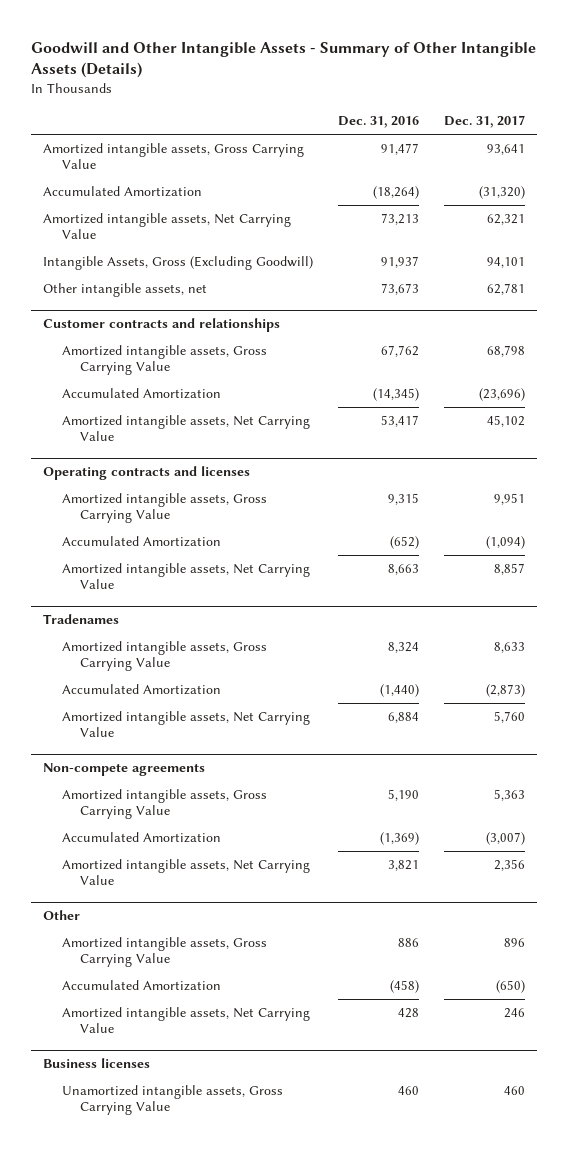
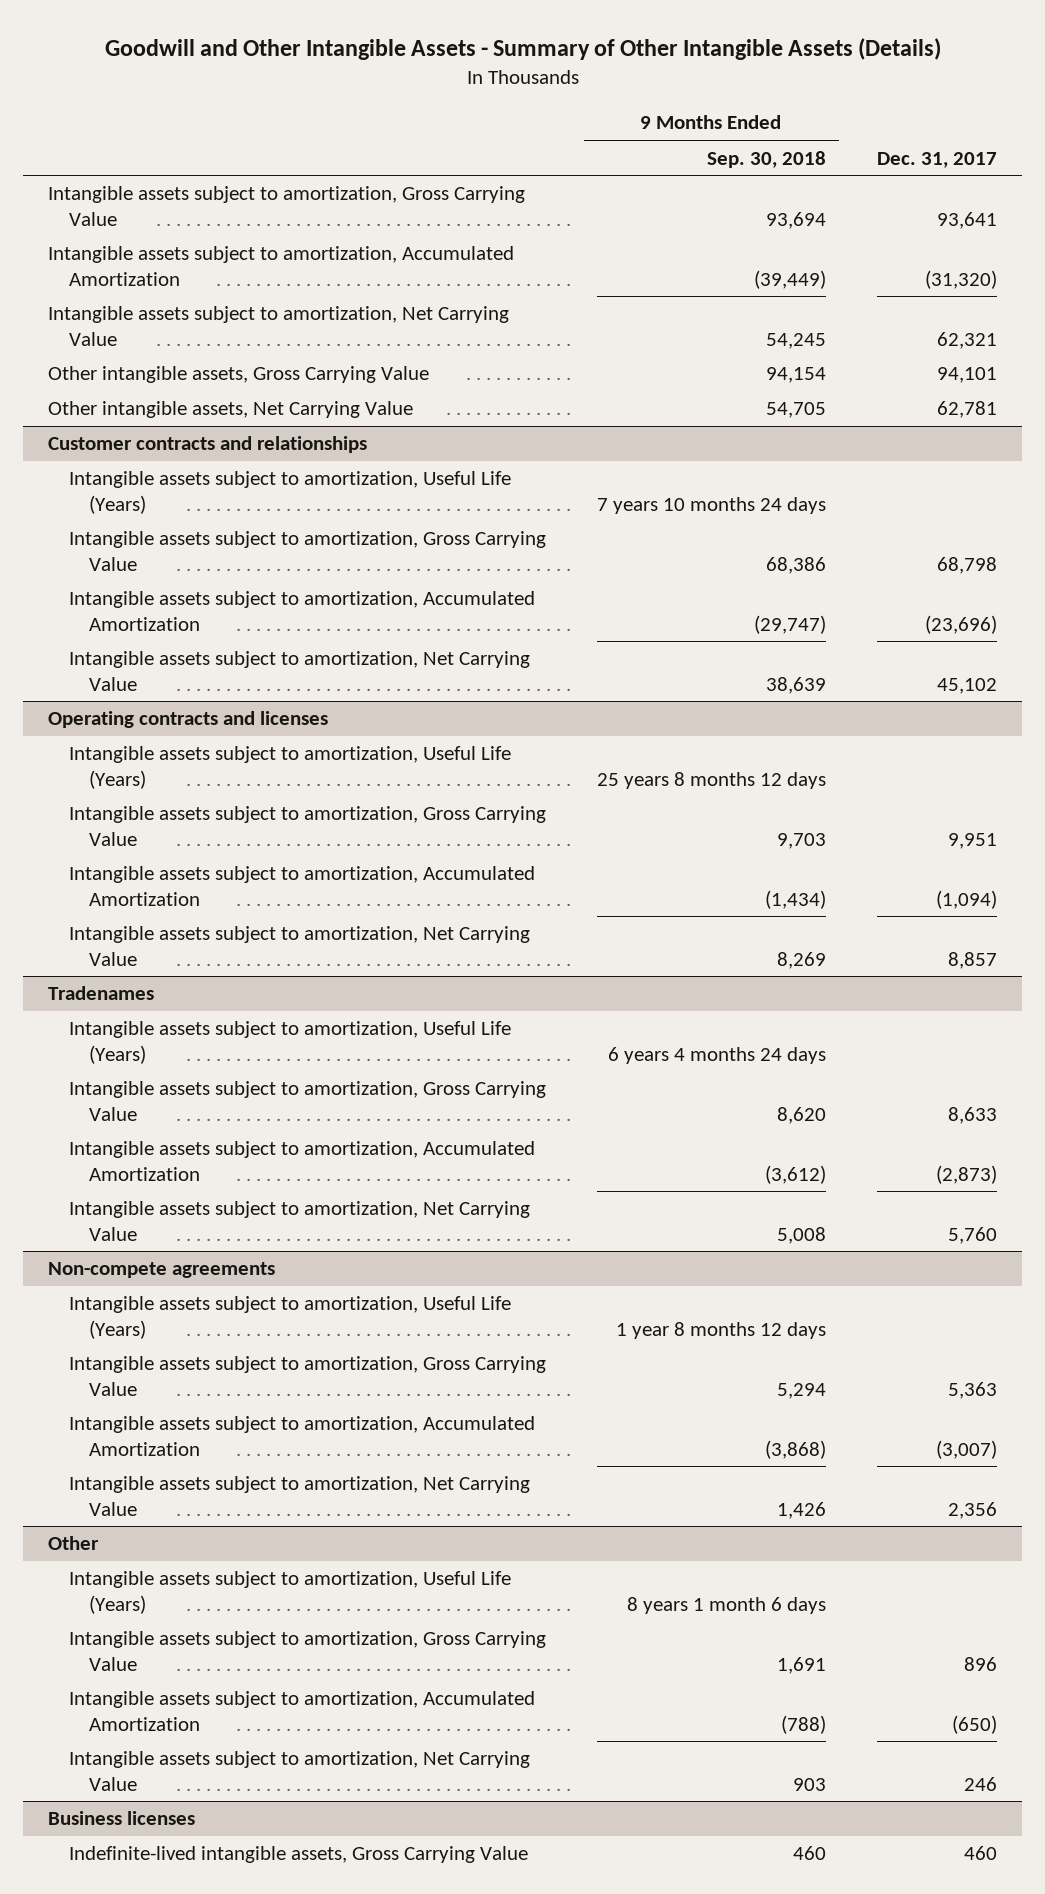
- | Dec. 31, 2016 | Dec. 31, 2017
+ | 9 Months Ended Sep. 30, 2018 | Dec. 31, 2017
- Amortized intangible assets, Gross Carrying Value | 91,477 | 93,641
- Accumulated Amortization | (18,264) | (31,320)
- Amortized intangible assets, Net Carrying Value | 73,213 | 62,321
- Intangible Assets, Gross (Excluding Goodwill) | 91,937 | 94,101
- Other intangible assets, net | 73,673 | 62,781
+ Intangible assets subject to amortization, Gross Carrying Value | 93,694 | 93,641
+ Intangible assets subject to amortization, Accumulated Amortization | (39,449) | (31,320)
+ Intangible assets subject to amortization, Net Carrying Value | 54,245 | 62,321
+ Other intangible assets, Gross Carrying Value | 94,154 | 94,101
+ Other intangible assets, Net Carrying Value | 54,705 | 62,781
@ Customer contracts and relationships
- Amortized intangible assets, Gross Carrying Value | 67,762 | 68,798
- Accumulated Amortization | (14,345) | (23,696)
- Amortized intangible assets, Net Carrying Value | 53,417 | 45,102
+ Intangible assets subject to amortization, Useful Life (Years) | 7 years 10 months 24 days |
+ Intangible assets subject to amortization, Gross Carrying Value | 68,386 | 68,798
+ Intangible assets subject to amortization, Accumulated Amortization | (29,747) | (23,696)
+ Intangible assets subject to amortization, Net Carrying Value | 38,639 | 45,102
@ Operating contracts and licenses
- Amortized intangible assets, Gross Carrying Value | 9,315 | 9,951
- Accumulated Amortization | (652) | (1,094)
- Amortized intangible assets, Net Carrying Value | 8,663 | 8,857
+ Intangible assets subject to amortization, Useful Life (Years) | 25 years 8 months 12 days |
+ Intangible assets subject to amortization, Gross Carrying Value | 9,703 | 9,951
+ Intangible assets subject to amortization, Accumulated Amortization | (1,434) | (1,094)
+ Intangible assets subject to amortization, Net Carrying Value | 8,269 | 8,857
@ Tradenames
- Amortized intangible assets, Gross Carrying Value | 8,324 | 8,633
- Accumulated Amortization | (1,440) | (2,873)
- Amortized intangible assets, Net Carrying Value | 6,884 | 5,760
+ Intangible assets subject to amortization, Useful Life (Years) | 6 years 4 months 24 days |
+ Intangible assets subject to amortization, Gross Carrying Value | 8,620 | 8,633
+ Intangible assets subject to amortization, Accumulated Amortization | (3,612) | (2,873)
+ Intangible assets subject to amortization, Net Carrying Value | 5,008 | 5,760
@ Non-compete agreements
- Amortized intangible assets, Gross Carrying Value | 5,190 | 5,363
- Accumulated Amortization | (1,369) | (3,007)
- Amortized intangible assets, Net Carrying Value | 3,821 | 2,356
+ Intangible assets subject to amortization, Useful Life (Years) | 1 year 8 months 12 days |
+ Intangible assets subject to amortization, Gross Carrying Value | 5,294 | 5,363
+ Intangible assets subject to amortization, Accumulated Amortization | (3,868) | (3,007)
+ Intangible assets subject to amortization, Net Carrying Value | 1,426 | 2,356
@ Other
- Amortized intangible assets, Gross Carrying Value | 886 | 896
- Accumulated Amortization | (458) | (650)
- Amortized intangible assets, Net Carrying Value | 428 | 246
+ Intangible assets subject to amortization, Useful Life (Years) | 8 years 1 month 6 days |
+ Intangible assets subject to amortization, Gross Carrying Value | 1,691 | 896
+ Intangible assets subject to amortization, Accumulated Amortization | (788) | (650)
+ Intangible assets subject to amortization, Net Carrying Value | 903 | 246
@ Business licenses
- Unamortized intangible assets, Gross Carrying Value | 460 | 460
+ Indefinite-lived intangible assets, Gross Carrying Value | 460 | 460

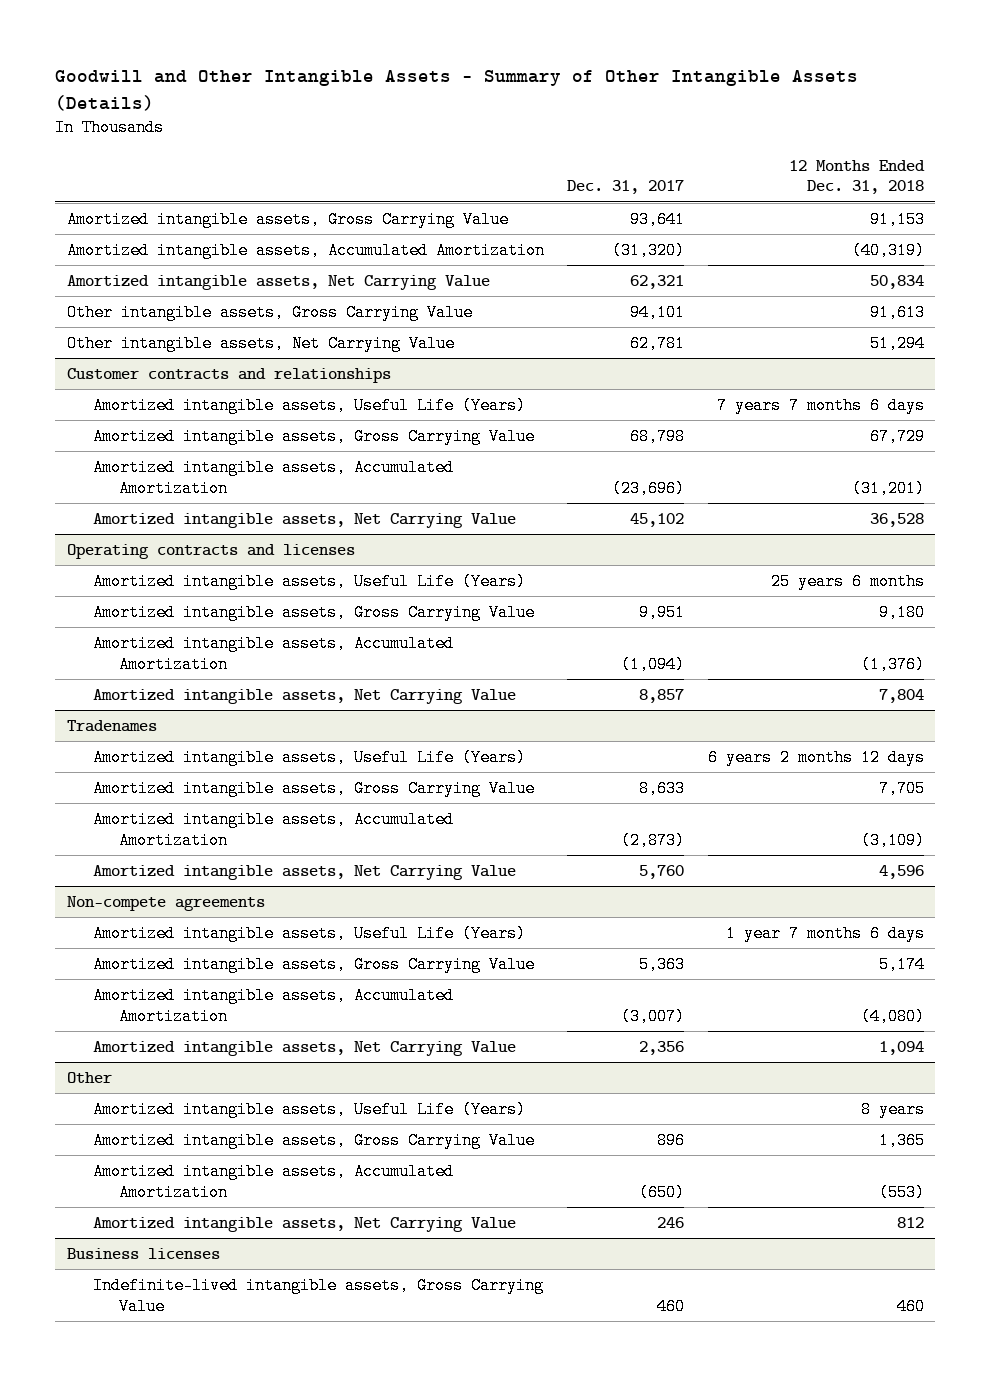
- | 9 Months Ended Sep. 30, 2018 | Dec. 31, 2017
+ | Dec. 31, 2017 | 12 Months Ended Dec. 31, 2018
- Intangible assets subject to amortization, Gross Carrying Value | 93,694 | 93,641
- Intangible assets subject to amortization, Accumulated Amortization | (39,449) | (31,320)
- Intangible assets subject to amortization, Net Carrying Value | 54,245 | 62,321
+ Amortized intangible assets, Gross Carrying Value | 93,641 | 91,153
+ Amortized intangible assets, Accumulated Amortization | (31,320) | (40,319)
+ Amortized intangible assets, Net Carrying Value | 62,321 | 50,834
@ Customer contracts and relationships
- Intangible assets subject to amortization, Useful Life (Years) | 7 years 10 months 24 days |
- Intangible assets subject to amortization, Gross Carrying Value | 68,386 | 68,798
- Intangible assets subject to amortization, Accumulated Amortization | (29,747) | (23,696)
- Intangible assets subject to amortization, Net Carrying Value | 38,639 | 45,102
+ Amortized intangible assets, Useful Life (Years) | | 7 years 7 months 6 days
+ Amortized intangible assets, Gross Carrying Value | 68,798 | 67,729
+ Amortized intangible assets, Accumulated Amortization | (23,696) | (31,201)
+ Amortized intangible assets, Net Carrying Value | 45,102 | 36,528
@ Operating contracts and licenses
- Intangible assets subject to amortization, Useful Life (Years) | 25 years 8 months 12 days |
- Intangible assets subject to amortization, Gross Carrying Value | 9,703 | 9,951
- Intangible assets subject to amortization, Accumulated Amortization | (1,434) | (1,094)
- Intangible assets subject to amortization, Net Carrying Value | 8,269 | 8,857
+ Amortized intangible assets, Useful Life (Years) | | 25 years 6 months
+ Amortized intangible assets, Gross Carrying Value | 9,951 | 9,180
+ Amortized intangible assets, Accumulated Amortization | (1,094) | (1,376)
+ Amortized intangible assets, Net Carrying Value | 8,857 | 7,804
@ Tradenames
- Intangible assets subject to amortization, Useful Life (Years) | 6 years 4 months 24 days |
- Intangible assets subject to amortization, Gross Carrying Value | 8,620 | 8,633
- Intangible assets subject to amortization, Accumulated Amortization | (3,612) | (2,873)
- Intangible assets subject to amortization, Net Carrying Value | 5,008 | 5,760
+ Amortized intangible assets, Useful Life (Years) | | 6 years 2 months 12 days
+ Amortized intangible assets, Gross Carrying Value | 8,633 | 7,705
+ Amortized intangible assets, Accumulated Amortization | (2,873) | (3,109)
+ Amortized intangible assets, Net Carrying Value | 5,760 | 4,596
@ Non-compete agreements
- Intangible assets subject to amortization, Useful Life (Years) | 1 year 8 months 12 days |
- Intangible assets subject to amortization, Gross Carrying Value | 5,294 | 5,363
- Intangible assets subject to amortization, Accumulated Amortization | (3,868) | (3,007)
- Intangible assets subject to amortization, Net Carrying Value | 1,426 | 2,356
+ Amortized intangible assets, Useful Life (Years) | | 1 year 7 months 6 days
+ Amortized intangible assets, Gross Carrying Value | 5,363 | 5,174
+ Amortized intangible assets, Accumulated Amortization | (3,007) | (4,080)
+ Amortized intangible assets, Net Carrying Value | 2,356 | 1,094
@ Other
- Intangible assets subject to amortization, Useful Life (Years) | 8 years 1 month 6 days |
- Intangible assets subject to amortization, Gross Carrying Value | 1,691 | 896
- Intangible assets subject to amortization, Accumulated Amortization | (788) | (650)
- Intangible assets subject to amortization, Net Carrying Value | 903 | 246
+ Amortized intangible assets, Useful Life (Years) | | 8 years
+ Amortized intangible assets, Gross Carrying Value | 896 | 1,365
+ Amortized intangible assets, Accumulated Amortization | (650) | (553)
+ Amortized intangible assets, Net Carrying Value | 246 | 812

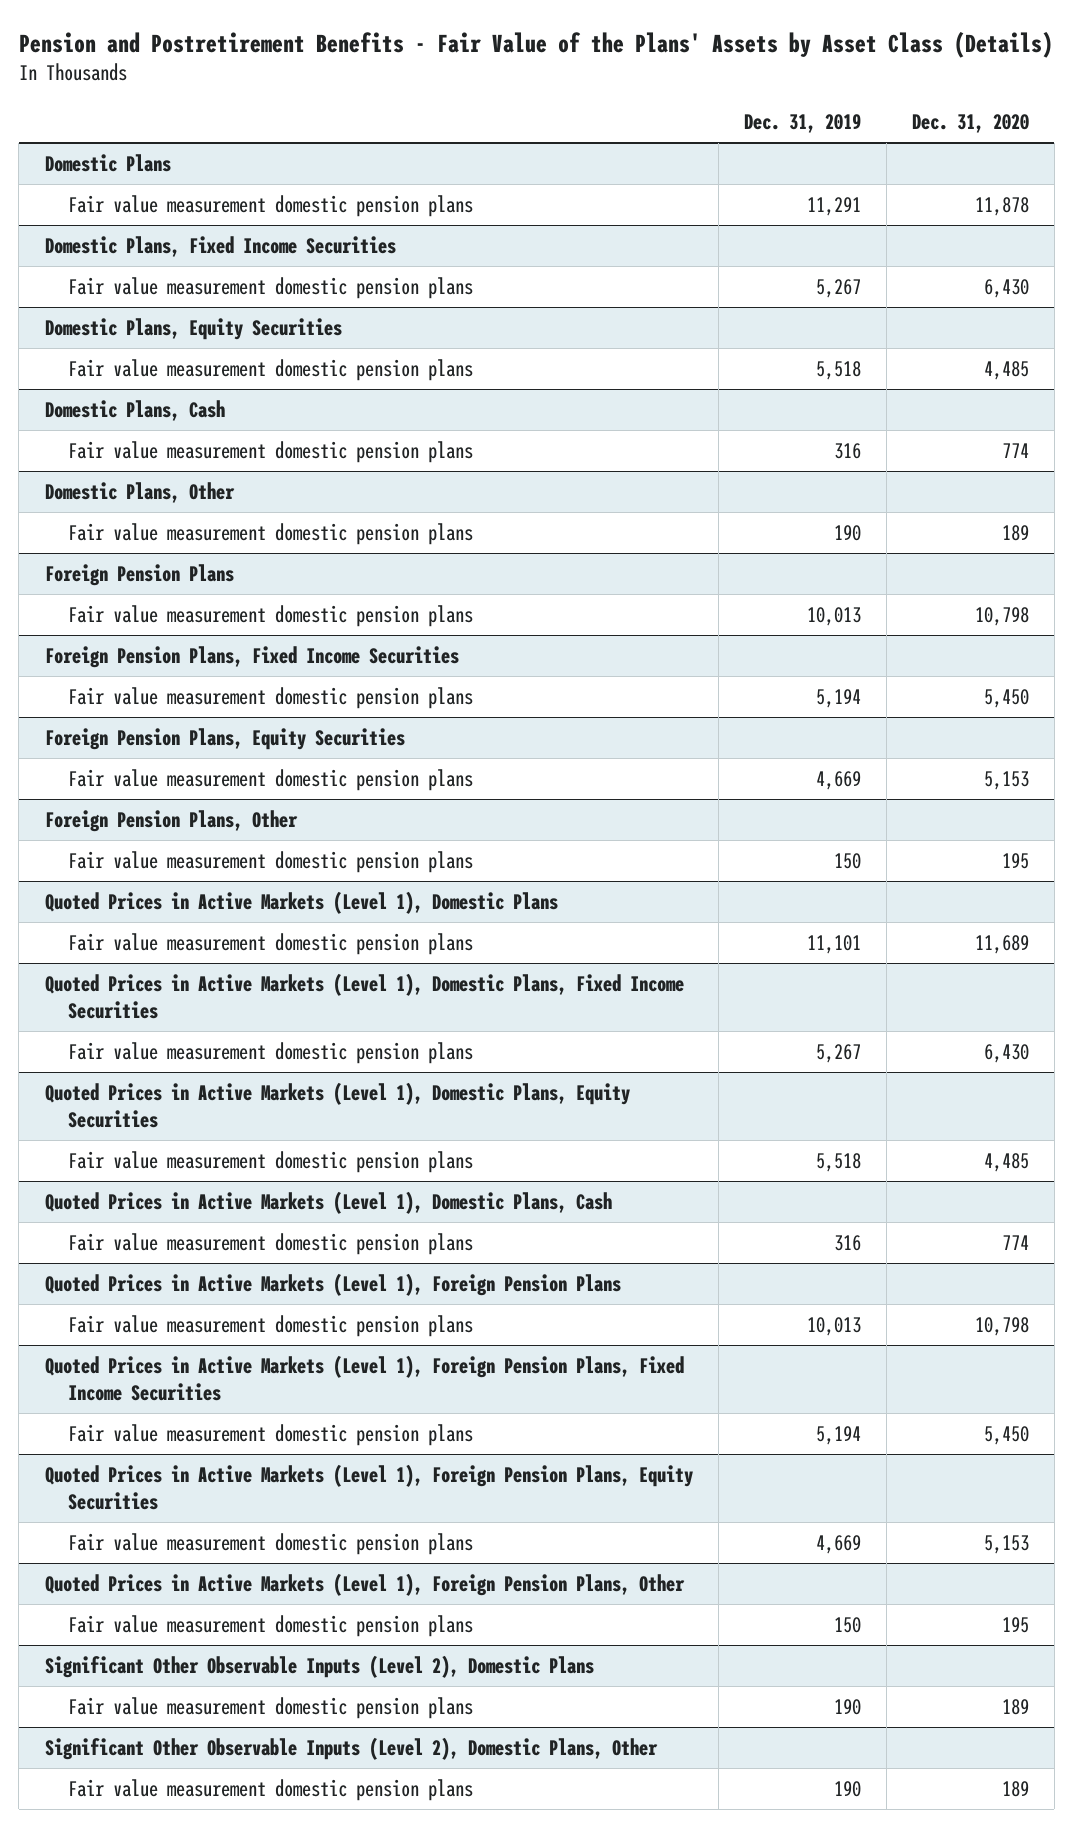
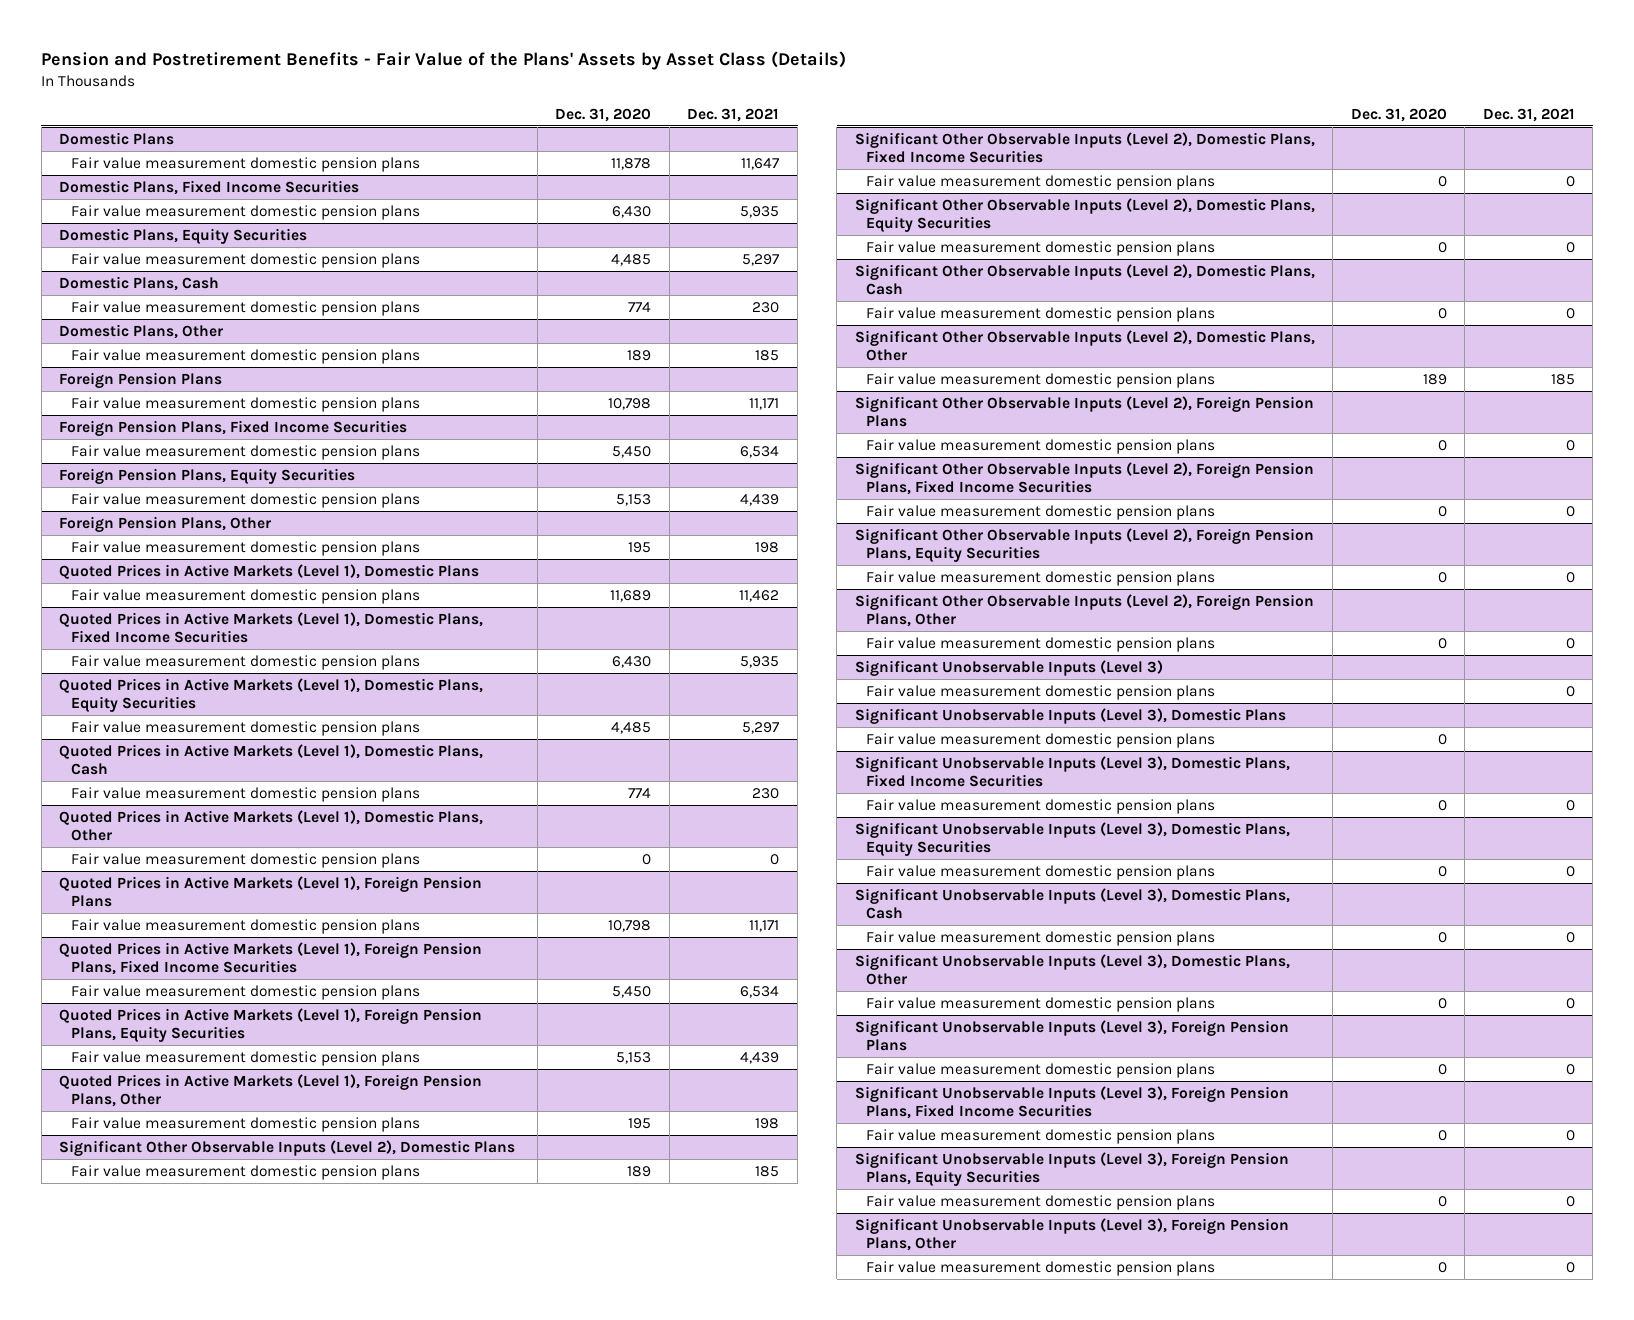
- | Dec. 31, 2019 | Dec. 31, 2020
+ | Dec. 31, 2020 | Dec. 31, 2021
+ Quoted Prices in Active Markets (Level 1), Domestic Plans, Other
+ Fair value measurement domestic pension plans | 0 | 0
+ Significant Other Observable Inputs (Level 2), Domestic Plans, Fixed Income Securities
+ Fair value measurement domestic pension plans | 0 | 0
+ Significant Other Observable Inputs (Level 2), Domestic Plans, Equity Securities
+ Fair value measurement domestic pension plans | 0 | 0
+ Significant Other Observable Inputs (Level 2), Domestic Plans, Cash
+ Fair value measurement domestic pension plans | 0 | 0
+ Significant Other Observable Inputs (Level 2), Foreign Pension Plans
+ Fair value measurement domestic pension plans | 0 | 0
+ Significant Other Observable Inputs (Level 2), Foreign Pension Plans, Fixed Income Securities
+ Fair value measurement domestic pension plans | 0 | 0
+ Significant Other Observable Inputs (Level 2), Foreign Pension Plans, Equity Securities
+ Fair value measurement domestic pension plans | 0 | 0
+ Significant Other Observable Inputs (Level 2), Foreign Pension Plans, Other
+ Fair value measurement domestic pension plans | 0 | 0
+ Significant Unobservable Inputs (Level 3)
+ Fair value measurement domestic pension plans | | 0
+ Significant Unobservable Inputs (Level 3), Domestic Plans
+ Fair value measurement domestic pension plans | 0 |
+ Significant Unobservable Inputs (Level 3), Domestic Plans, Fixed Income Securities
+ Fair value measurement domestic pension plans | 0 | 0
+ Significant Unobservable Inputs (Level 3), Domestic Plans, Equity Securities
+ Fair value measurement domestic pension plans | 0 | 0
+ Significant Unobservable Inputs (Level 3), Domestic Plans, Cash
+ Fair value measurement domestic pension plans | 0 | 0
+ Significant Unobservable Inputs (Level 3), Domestic Plans, Other
+ Fair value measurement domestic pension plans | 0 | 0
+ Significant Unobservable Inputs (Level 3), Foreign Pension Plans
+ Fair value measurement domestic pension plans | 0 | 0
+ Significant Unobservable Inputs (Level 3), Foreign Pension Plans, Fixed Income Securities
+ Fair value measurement domestic pension plans | 0 | 0
+ Significant Unobservable Inputs (Level 3), Foreign Pension Plans, Equity Securities
+ Fair value measurement domestic pension plans | 0 | 0
+ Significant Unobservable Inputs (Level 3), Foreign Pension Plans, Other
+ Fair value measurement domestic pension plans | 0 | 0

